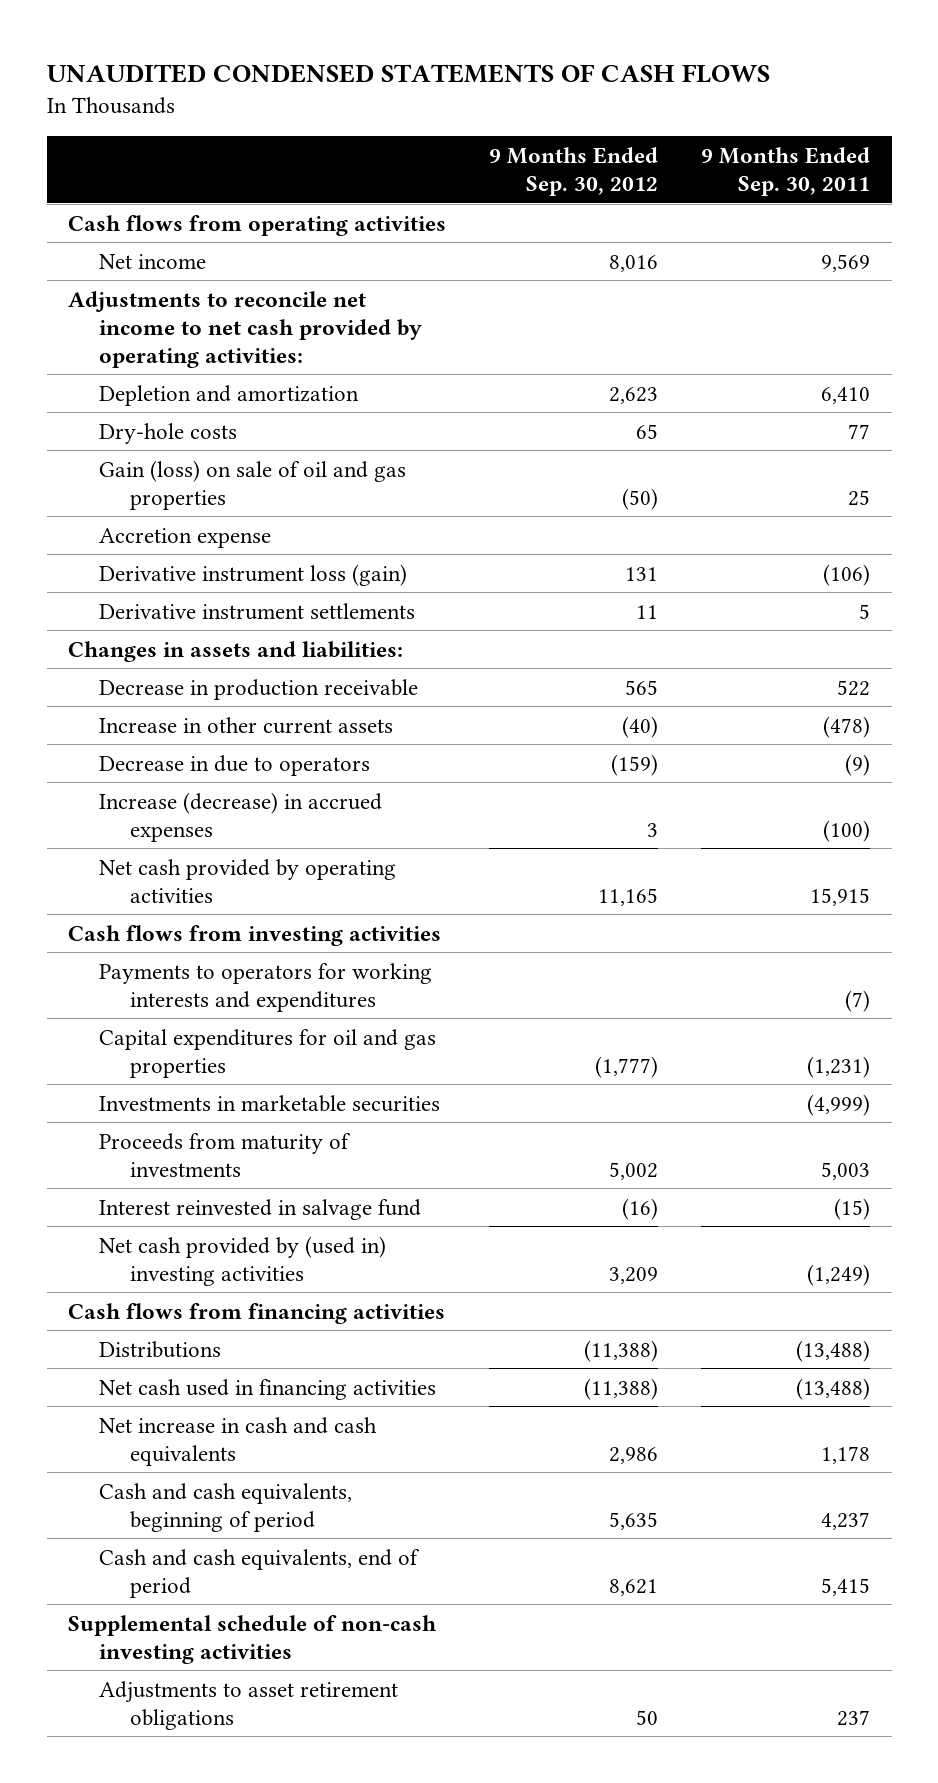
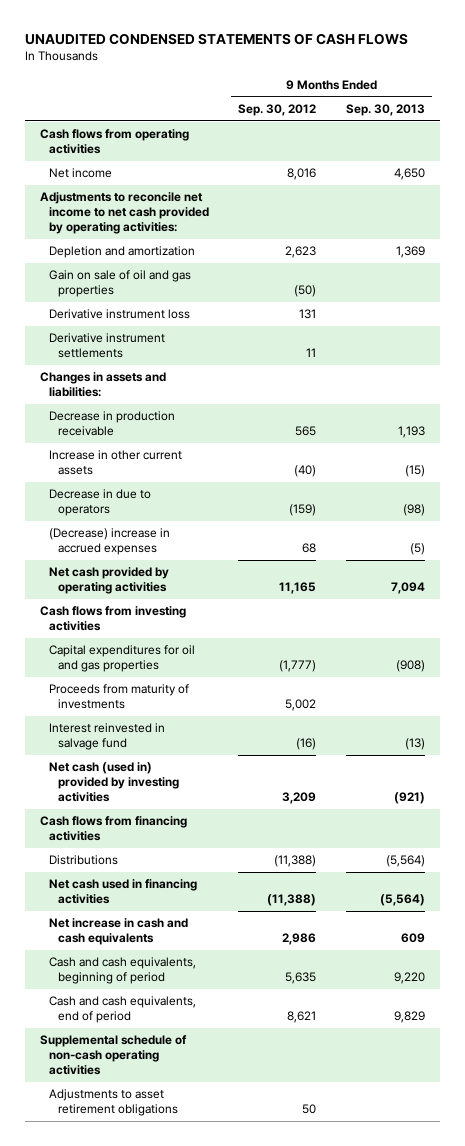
- | 9 Months Ended Sep. 30, 2012 | 9 Months Ended Sep. 30, 2011
+ | 9 Months Ended Sep. 30, 2012 | 9 Months Ended Sep. 30, 2013
- Dry-hole costs | 65 | 77
- Gain (loss) on sale of oil and gas properties | (50) | 25
- Accretion expense
- Derivative instrument loss (gain) | 131 | (106)
+ Gain on sale of oil and gas properties | (50) |
+ Derivative instrument loss | 131 |
- Increase (decrease) in accrued expenses | 3 | (100)
+ (Decrease) increase in accrued expenses | 68 | (5)
- Payments to operators for working interests and expenditures | | (7)
- Investments in marketable securities | | (4,999)
- Net cash provided by (used in) investing activities | 3,209 | (1,249)
+ Net cash (used in) provided by investing activities | 3,209 | (921)
- Supplemental schedule of non-cash investing activities
+ Supplemental schedule of non-cash operating activities

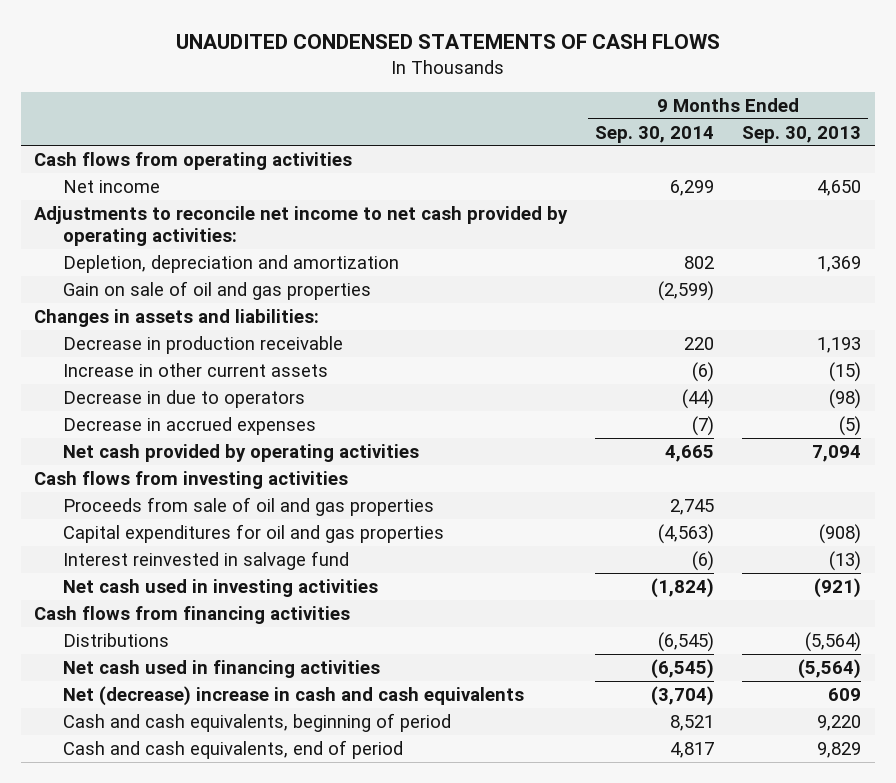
- | 9 Months Ended Sep. 30, 2012 | 9 Months Ended Sep. 30, 2013
+ | 9 Months Ended Sep. 30, 2014 | 9 Months Ended Sep. 30, 2013
- Depletion and amortization | 2,623 | 1,369
+ Depletion, depreciation and amortization | 802 | 1,369
- Derivative instrument loss | 131 |
- Derivative instrument settlements | 11 |
- (Decrease) increase in accrued expenses | 68 | (5)
+ Decrease in accrued expenses | (7) | (5)
+ Proceeds from sale of oil and gas properties | 2,745 |
- Proceeds from maturity of investments | 5,002 |
- Net cash (used in) provided by investing activities | 3,209 | (921)
+ Net cash used in investing activities | (1,824) | (921)
- Net increase in cash and cash equivalents | 2,986 | 609
+ Net (decrease) increase in cash and cash equivalents | (3,704) | 609
- Supplemental schedule of non-cash operating activities
- Adjustments to asset retirement obligations | 50 |

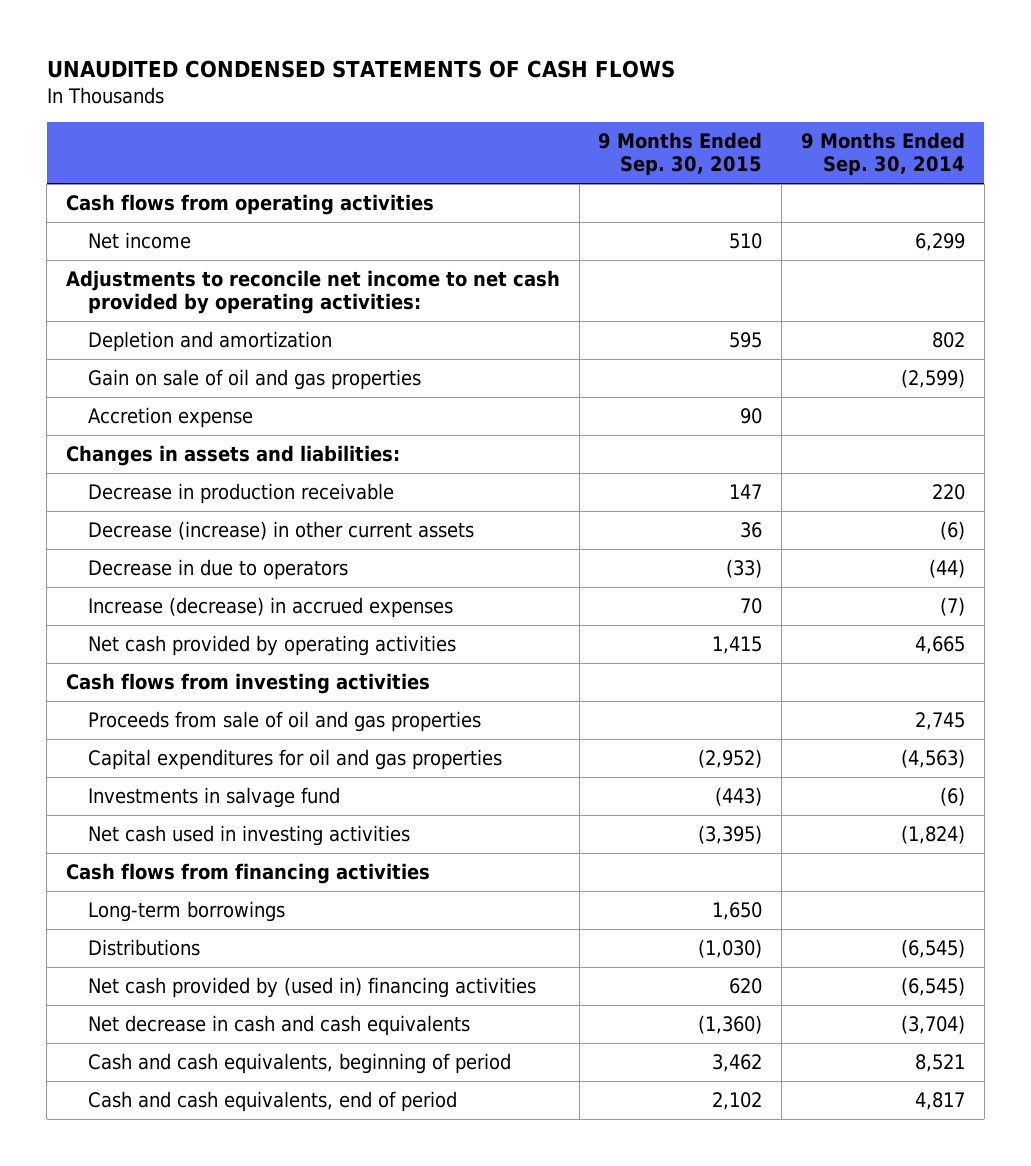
- | 9 Months Ended Sep. 30, 2014 | 9 Months Ended Sep. 30, 2013
+ | 9 Months Ended Sep. 30, 2015 | 9 Months Ended Sep. 30, 2014
- Depletion, depreciation and amortization | 802 | 1,369
+ Depletion and amortization | 595 | 802
+ Accretion expense | 90 |
- Increase in other current assets | (6) | (15)
+ Decrease (increase) in other current assets | 36 | (6)
- Decrease in accrued expenses | (7) | (5)
+ Increase (decrease) in accrued expenses | 70 | (7)
- Interest reinvested in salvage fund | (6) | (13)
+ Investments in salvage fund | (443) | (6)
+ Long-term borrowings | 1,650 |
- Net cash used in financing activities | (6,545) | (5,564)
- Net (decrease) increase in cash and cash equivalents | (3,704) | 609
+ Net cash provided by (used in) financing activities | 620 | (6,545)
+ Net decrease in cash and cash equivalents | (1,360) | (3,704)

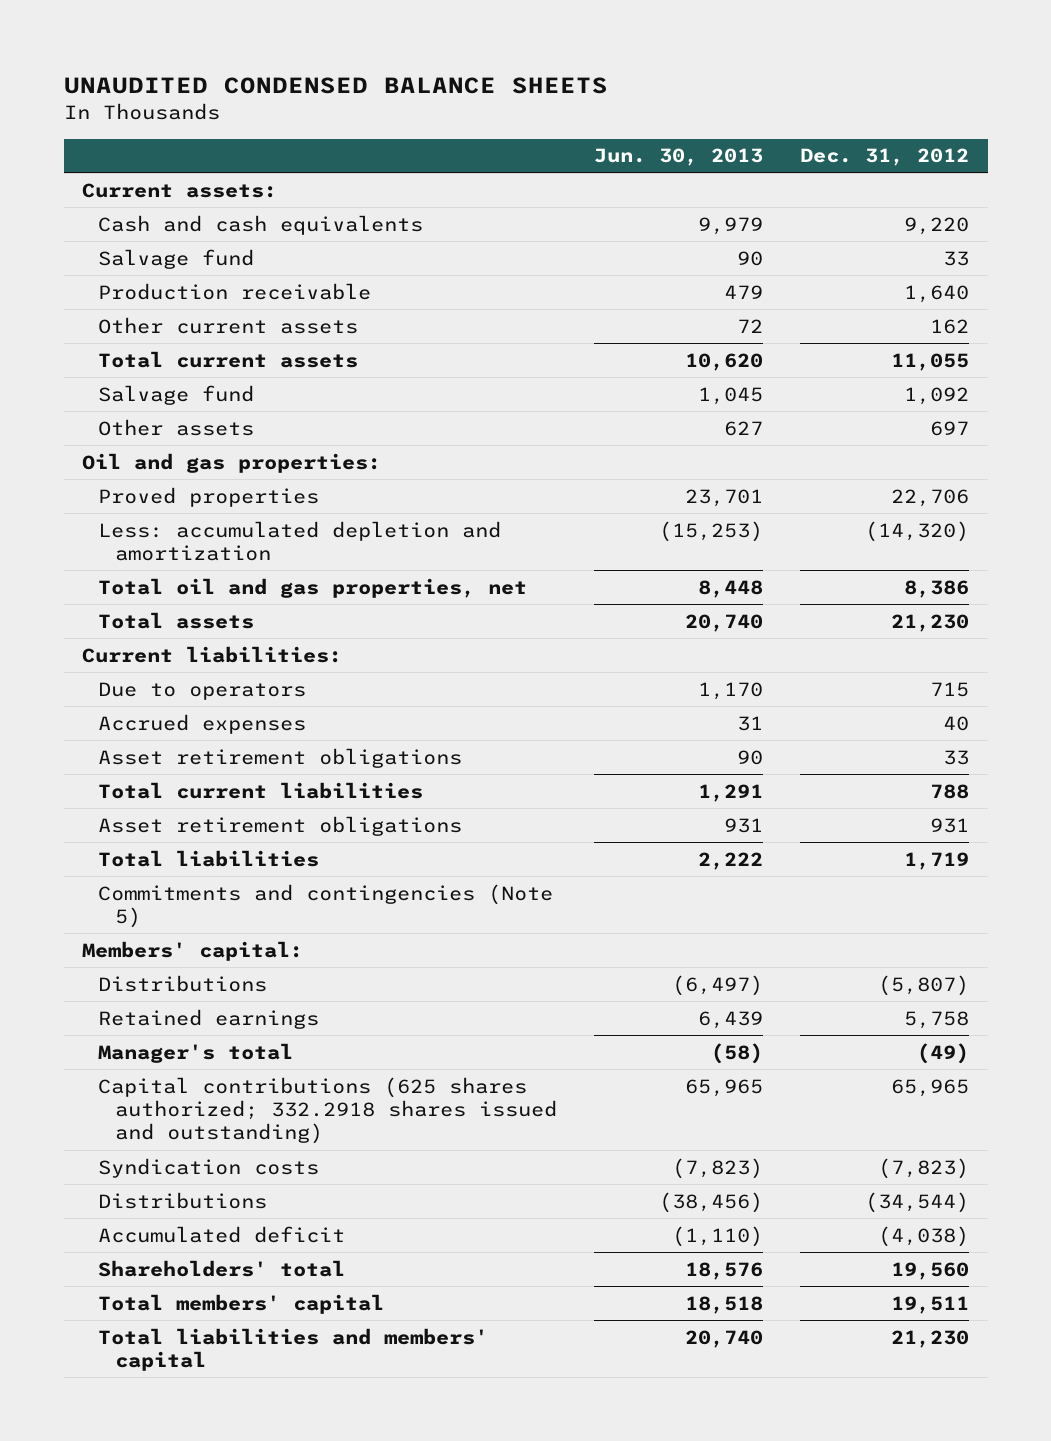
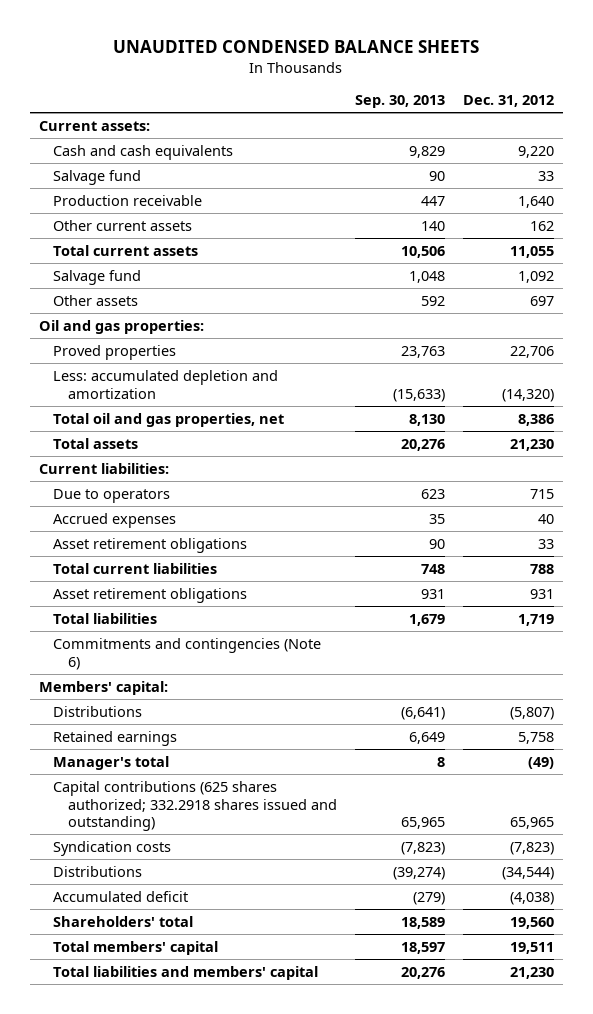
- | Jun. 30, 2013 | Dec. 31, 2012
+ | Sep. 30, 2013 | Dec. 31, 2012
- Commitments and contingencies (Note 5)
+ Commitments and contingencies (Note 6)

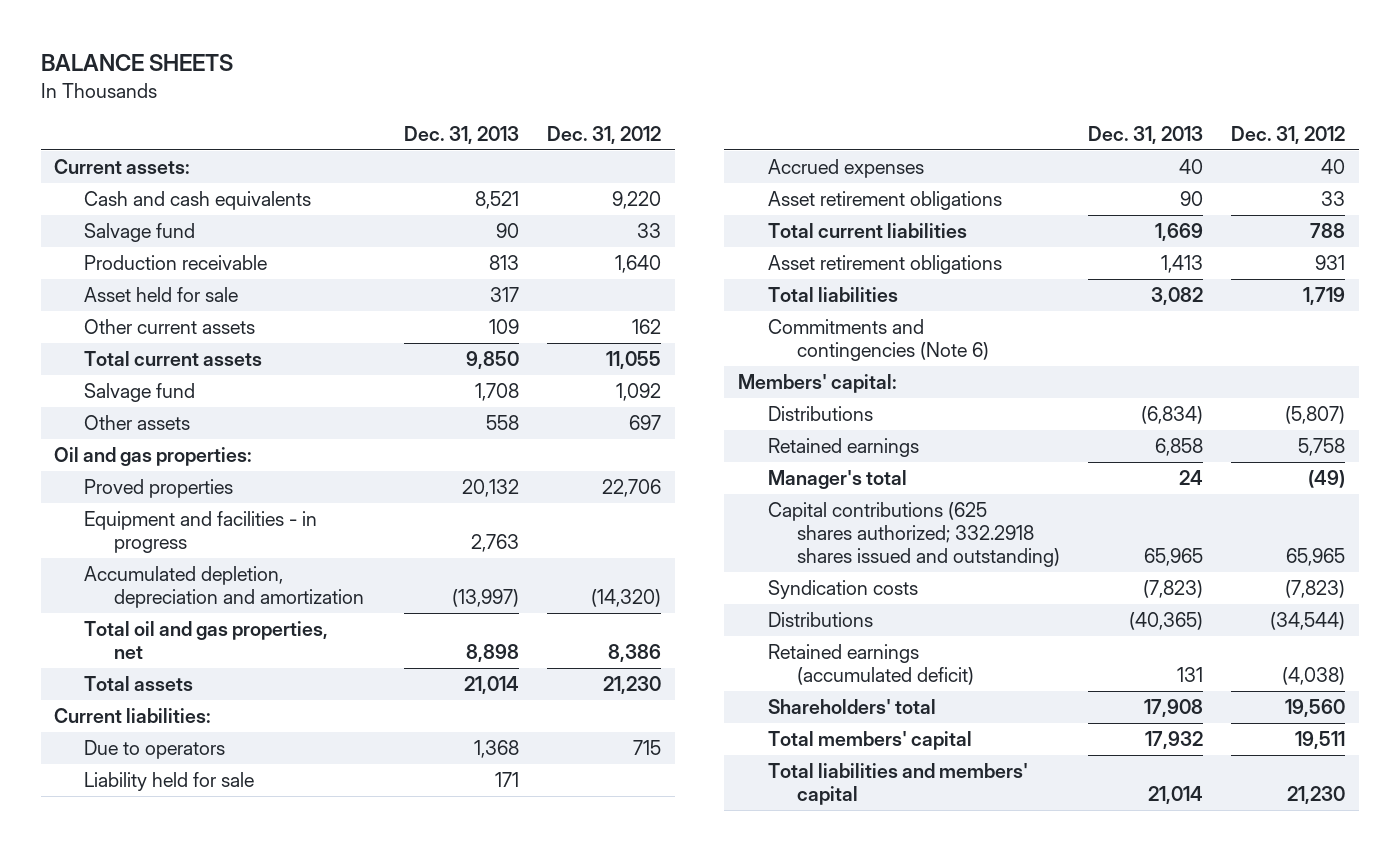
- UNAUDITED CONDENSED BALANCE SHEETS
+ BALANCE SHEETS
- | Sep. 30, 2013 | Dec. 31, 2012
+ | Dec. 31, 2013 | Dec. 31, 2012
+ Asset held for sale | 317 |
- Less: accumulated depletion and amortization | (15,633) | (14,320)
+ Equipment and facilities - in progress | 2,763 |
+ Accumulated depletion, depreciation and amortization | (13,997) | (14,320)
+ Liability held for sale | 171 |
- Accumulated deficit | (279) | (4,038)
+ Retained earnings (accumulated deficit) | 131 | (4,038)

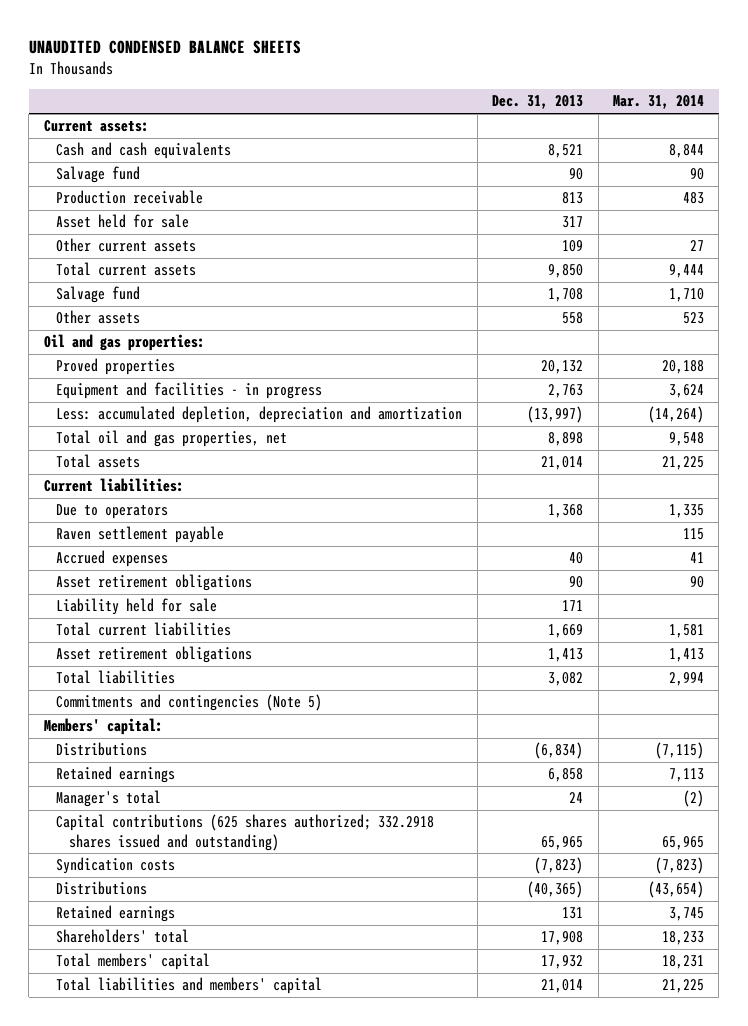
- BALANCE SHEETS
+ UNAUDITED CONDENSED BALANCE SHEETS
- | Dec. 31, 2013 | Dec. 31, 2012
+ | Dec. 31, 2013 | Mar. 31, 2014
- Accumulated depletion, depreciation and amortization | (13,997) | (14,320)
+ Less: accumulated depletion, depreciation and amortization | (13,997) | (14,264)
+ Raven settlement payable | | 115
moved down: Liability held for sale | 171 |
- Commitments and contingencies (Note 6)
+ Commitments and contingencies (Note 5)
- Retained earnings (accumulated deficit) | 131 | (4,038)
+ Retained earnings | 131 | 3,745

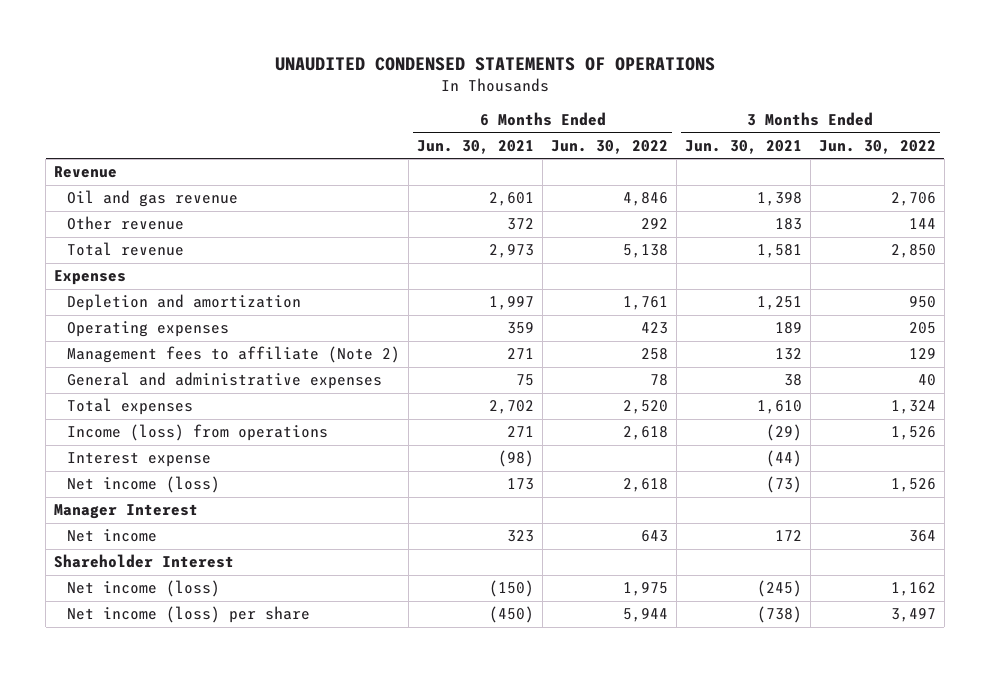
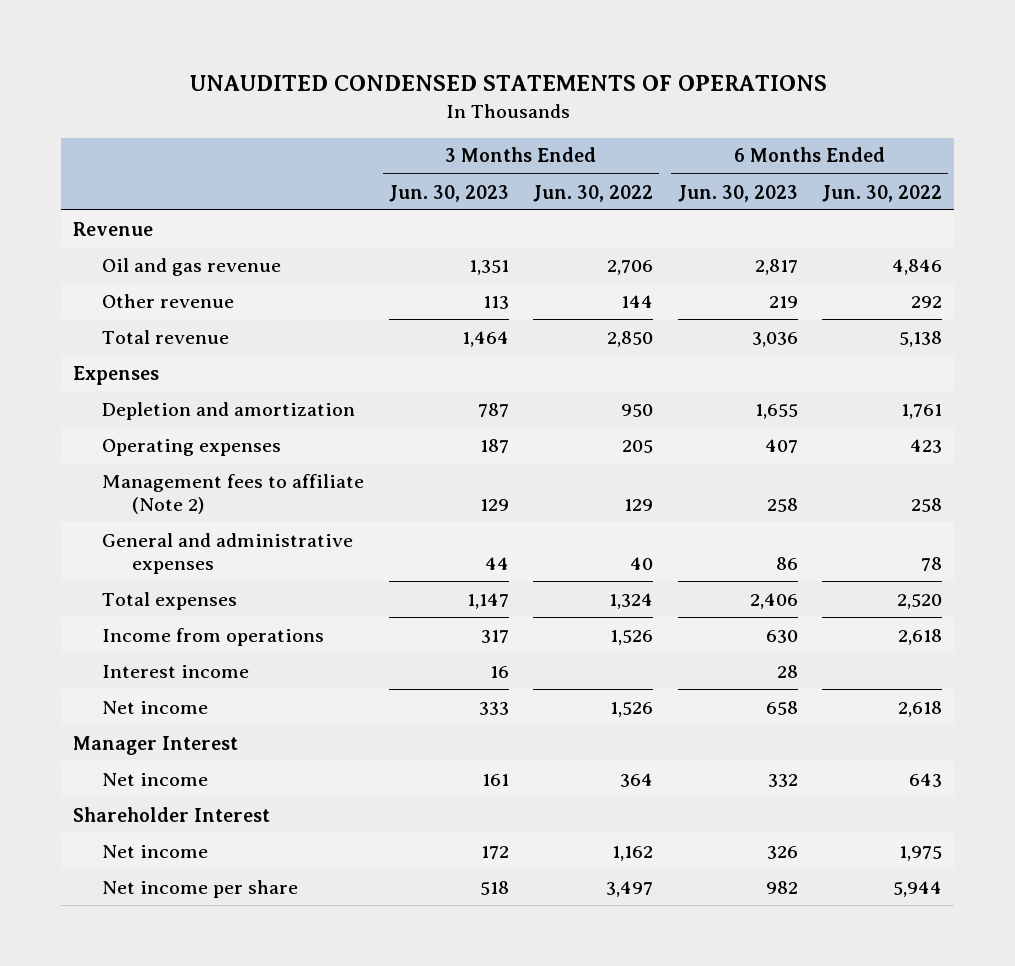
- | 6 Months Ended Jun. 30, 2021 | 6 Months Ended Jun. 30, 2022 | 3 Months Ended Jun. 30, 2021 | 3 Months Ended Jun. 30, 2022
+ | 3 Months Ended Jun. 30, 2023 | 3 Months Ended Jun. 30, 2022 | 6 Months Ended Jun. 30, 2023 | 6 Months Ended Jun. 30, 2022
- Income (loss) from operations | 271 | 2,618 | (29) | 1,526
- Interest expense | (98) | | (44) |
- Net income (loss) | 173 | 2,618 | (73) | 1,526
+ Income from operations | 317 | 1,526 | 630 | 2,618
+ Interest income | 16 | | 28 |
+ Net income | 333 | 1,526 | 658 | 2,618
- Net income (loss) | (150) | 1,975 | (245) | 1,162
- Net income (loss) per share | (450) | 5,944 | (738) | 3,497
+ Net income | 172 | 1,162 | 326 | 1,975
+ Net income per share | 518 | 3,497 | 982 | 5,944

